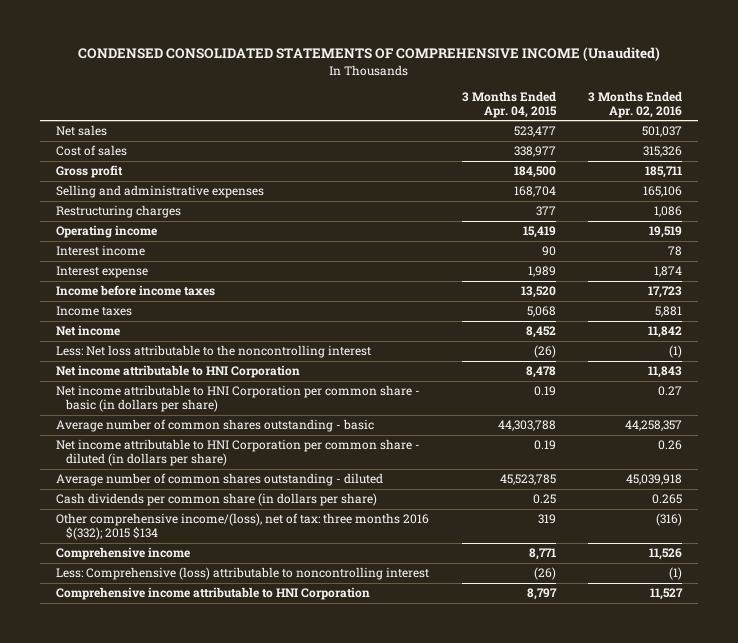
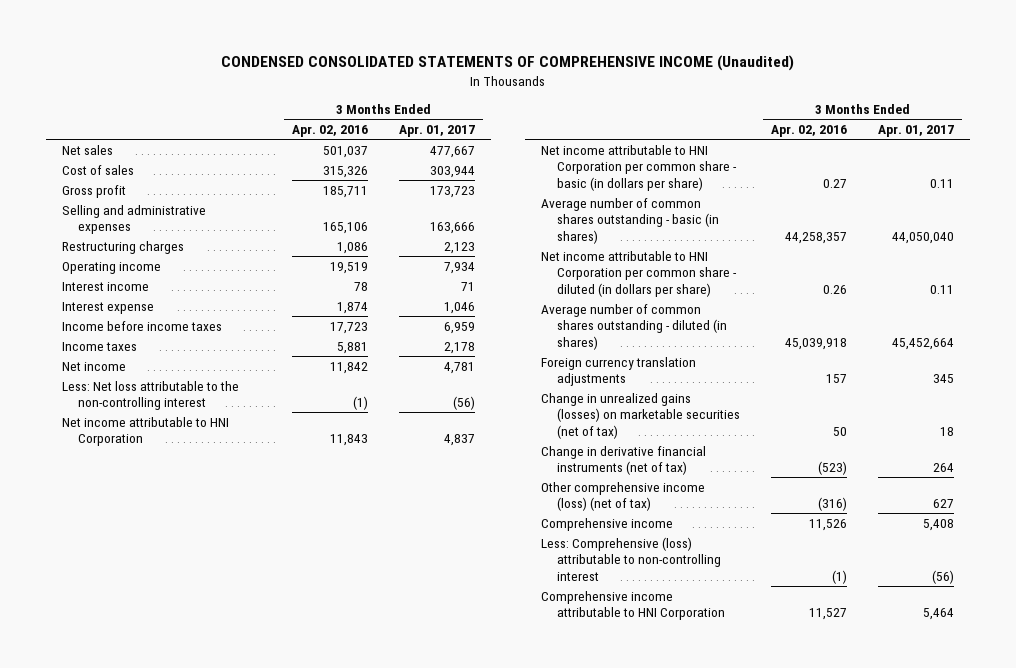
- | 3 Months Ended Apr. 04, 2015 | 3 Months Ended Apr. 02, 2016
+ | 3 Months Ended Apr. 02, 2016 | 3 Months Ended Apr. 01, 2017
- Less: Net loss attributable to the noncontrolling interest | (26) | (1)
+ Less: Net loss attributable to the non-controlling interest | (1) | (56)
- Average number of common shares outstanding - basic | 44,303,788 | 44,258,357
+ Average number of common shares outstanding - basic (in shares) | 44,258,357 | 44,050,040
- Average number of common shares outstanding - diluted | 45,523,785 | 45,039,918
- Cash dividends per common share (in dollars per share) | 0.25 | 0.265
- Other comprehensive income/(loss), net of tax: three months 2016 $(332); 2015 $134 | 319 | (316)
+ Average number of common shares outstanding - diluted (in shares) | 45,039,918 | 45,452,664
+ Foreign currency translation adjustments | 157 | 345
+ Change in unrealized gains (losses) on marketable securities (net of tax) | 50 | 18
+ Change in derivative financial instruments (net of tax) | (523) | 264
+ Other comprehensive income (loss) (net of tax) | (316) | 627
- Less: Comprehensive (loss) attributable to noncontrolling interest | (26) | (1)
+ Less: Comprehensive (loss) attributable to non-controlling interest | (1) | (56)

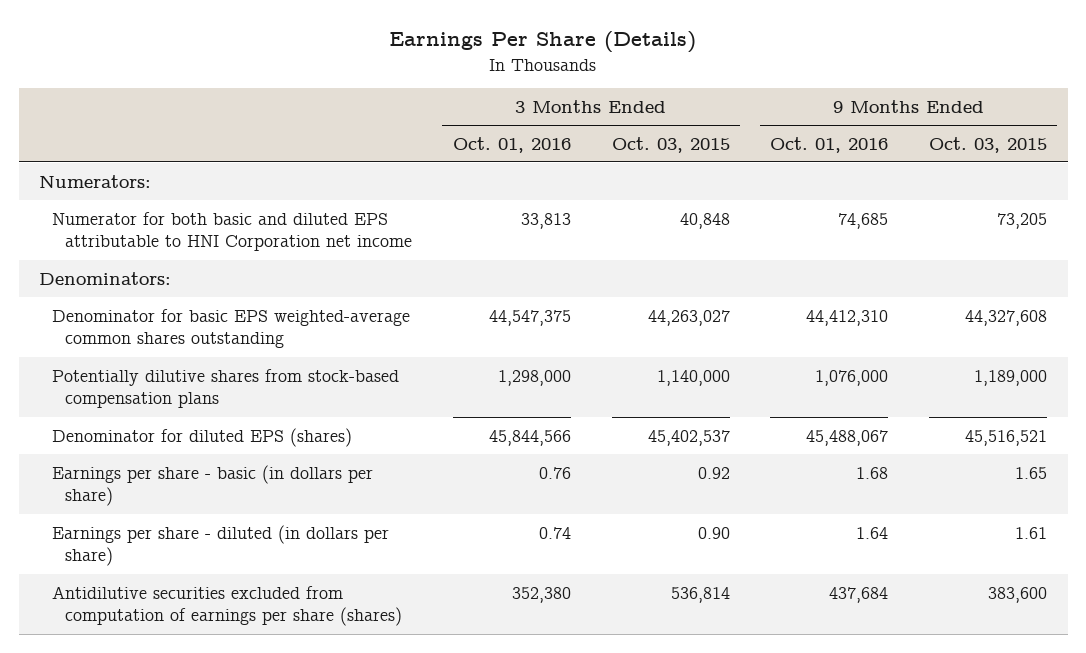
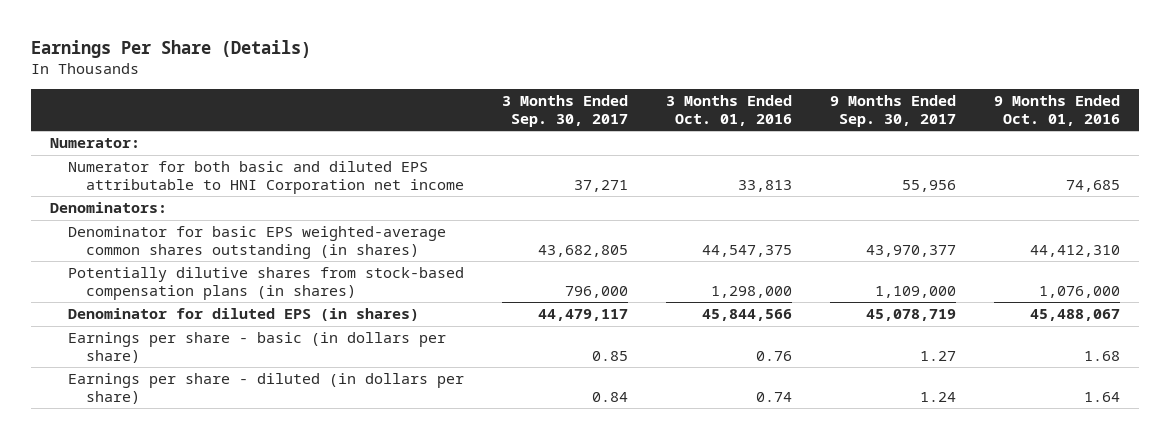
- | 3 Months Ended Oct. 01, 2016 | 3 Months Ended Oct. 03, 2015 | 9 Months Ended Oct. 01, 2016 | 9 Months Ended Oct. 03, 2015
+ | 3 Months Ended Sep. 30, 2017 | 3 Months Ended Oct. 01, 2016 | 9 Months Ended Sep. 30, 2017 | 9 Months Ended Oct. 01, 2016
- Numerators:
+ Numerator:
- Denominator for basic EPS weighted-average common shares outstanding | 44,547,375 | 44,263,027 | 44,412,310 | 44,327,608
- Potentially dilutive shares from stock-based compensation plans | 1,298,000 | 1,140,000 | 1,076,000 | 1,189,000
- Denominator for diluted EPS (shares) | 45,844,566 | 45,402,537 | 45,488,067 | 45,516,521
+ Denominator for basic EPS weighted-average common shares outstanding (in shares) | 43,682,805 | 44,547,375 | 43,970,377 | 44,412,310
+ Potentially dilutive shares from stock-based compensation plans (in shares) | 796,000 | 1,298,000 | 1,109,000 | 1,076,000
+ Denominator for diluted EPS (in shares) | 44,479,117 | 45,844,566 | 45,078,719 | 45,488,067
- Antidilutive securities excluded from computation of earnings per share (shares) | 352,380 | 536,814 | 437,684 | 383,600

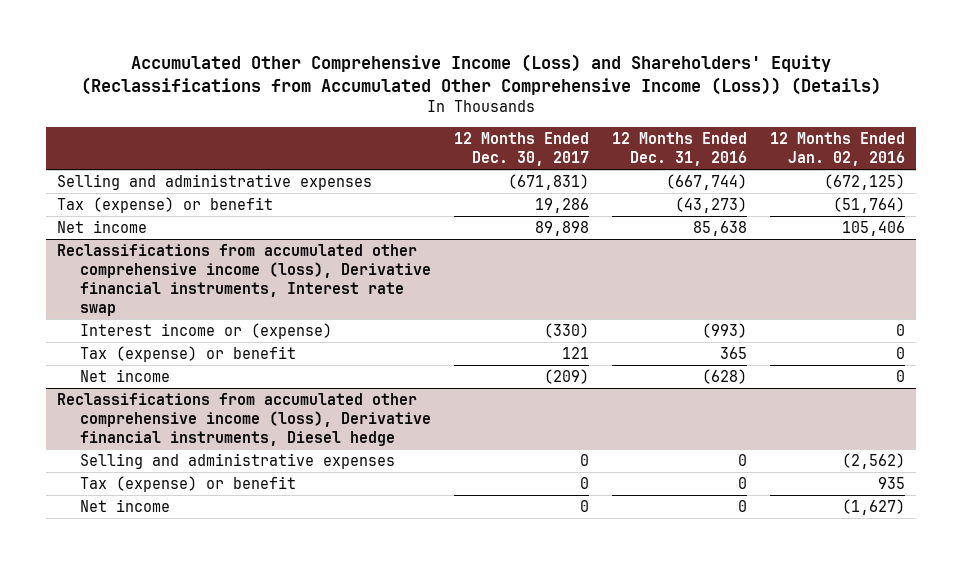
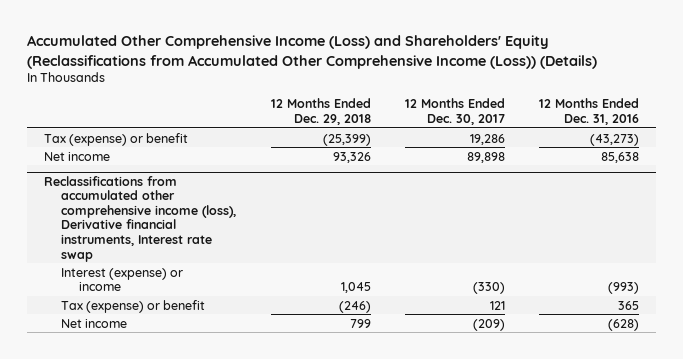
- | 12 Months Ended Dec. 30, 2017 | 12 Months Ended Dec. 31, 2016 | 12 Months Ended Jan. 02, 2016
+ | 12 Months Ended Dec. 29, 2018 | 12 Months Ended Dec. 30, 2017 | 12 Months Ended Dec. 31, 2016
- Selling and administrative expenses | (671,831) | (667,744) | (672,125)
@ Reclassifications from accumulated other comprehensive income (loss), Derivative financial instruments, Interest rate swap
- Interest income or (expense) | (330) | (993) | 0
+ Interest (expense) or income | 1,045 | (330) | (993)
- Reclassifications from accumulated other comprehensive income (loss), Derivative financial instruments, Diesel hedge
- Selling and administrative expenses | 0 | 0 | (2,562)
- Tax (expense) or benefit | 0 | 0 | 935
- Net income | 0 | 0 | (1,627)

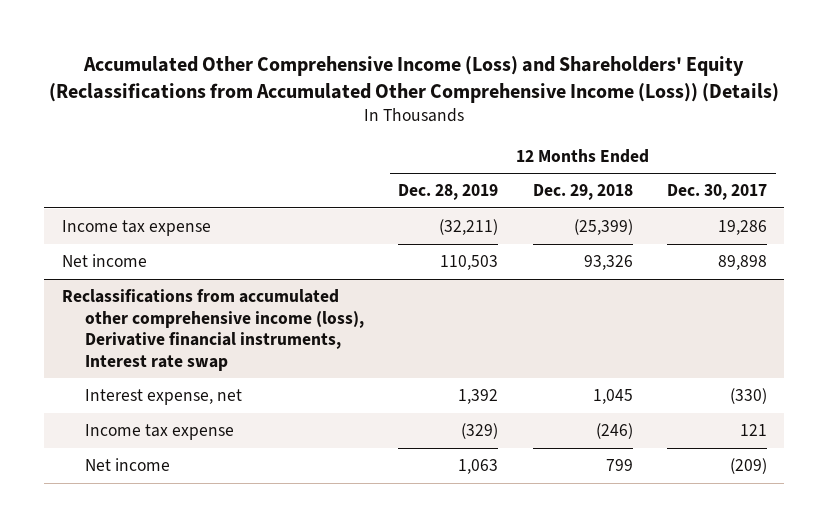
- | 12 Months Ended Dec. 29, 2018 | 12 Months Ended Dec. 30, 2017 | 12 Months Ended Dec. 31, 2016
+ | 12 Months Ended Dec. 28, 2019 | 12 Months Ended Dec. 29, 2018 | 12 Months Ended Dec. 30, 2017
- Tax (expense) or benefit | (25,399) | 19,286 | (43,273)
+ Income tax expense | (32,211) | (25,399) | 19,286
@ Reclassifications from accumulated other comprehensive income (loss), Derivative financial instruments, Interest rate swap
- Interest (expense) or income | 1,045 | (330) | (993)
- Tax (expense) or benefit | (246) | 121 | 365
+ Interest expense, net | 1,392 | 1,045 | (330)
+ Income tax expense | (329) | (246) | 121

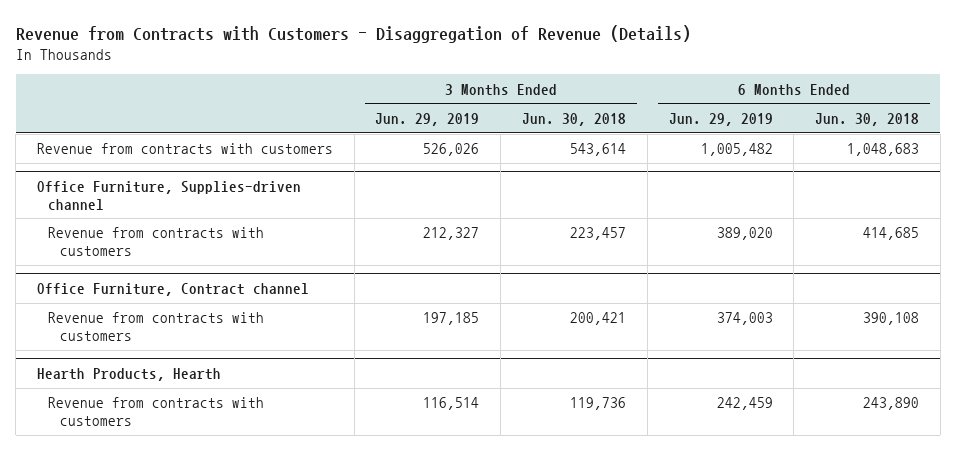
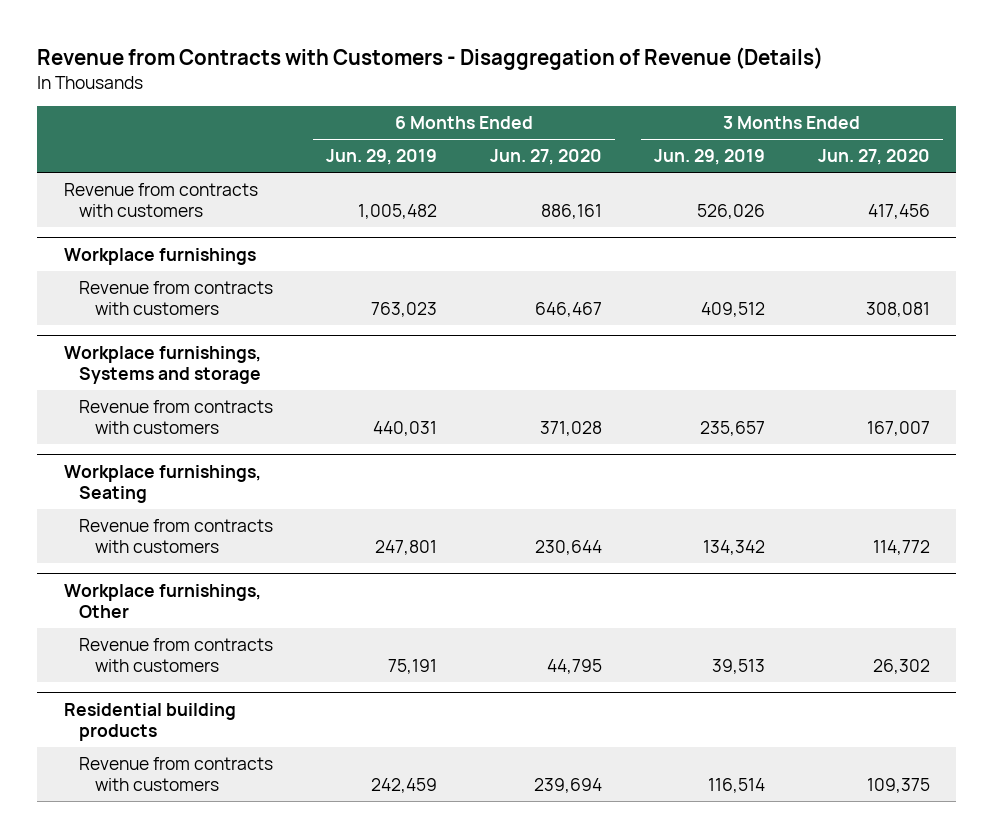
- | 3 Months Ended Jun. 29, 2019 | 3 Months Ended Jun. 30, 2018 | 6 Months Ended Jun. 29, 2019 | 6 Months Ended Jun. 30, 2018
+ | 6 Months Ended Jun. 29, 2019 | 6 Months Ended Jun. 27, 2020 | 3 Months Ended Jun. 29, 2019 | 3 Months Ended Jun. 27, 2020
- Office Furniture, Supplies-driven channel
- Revenue from contracts with customers | 212,327 | 223,457 | 389,020 | 414,685
- Office Furniture, Contract channel
- Revenue from contracts with customers | 197,185 | 200,421 | 374,003 | 390,108
- Hearth Products, Hearth
+ Workplace furnishings
+ Revenue from contracts with customers | 763,023 | 646,467 | 409,512 | 308,081
+ Workplace furnishings, Systems and storage
+ Revenue from contracts with customers | 440,031 | 371,028 | 235,657 | 167,007
+ Workplace furnishings, Seating
+ Revenue from contracts with customers | 247,801 | 230,644 | 134,342 | 114,772
+ Workplace furnishings, Other
+ Revenue from contracts with customers | 75,191 | 44,795 | 39,513 | 26,302
+ Residential building products

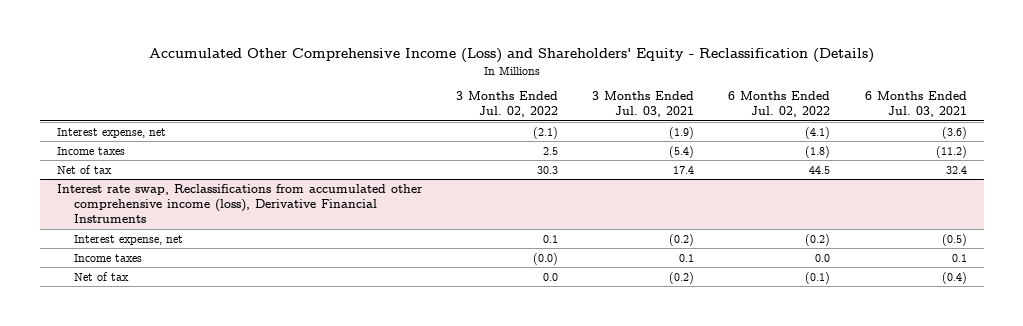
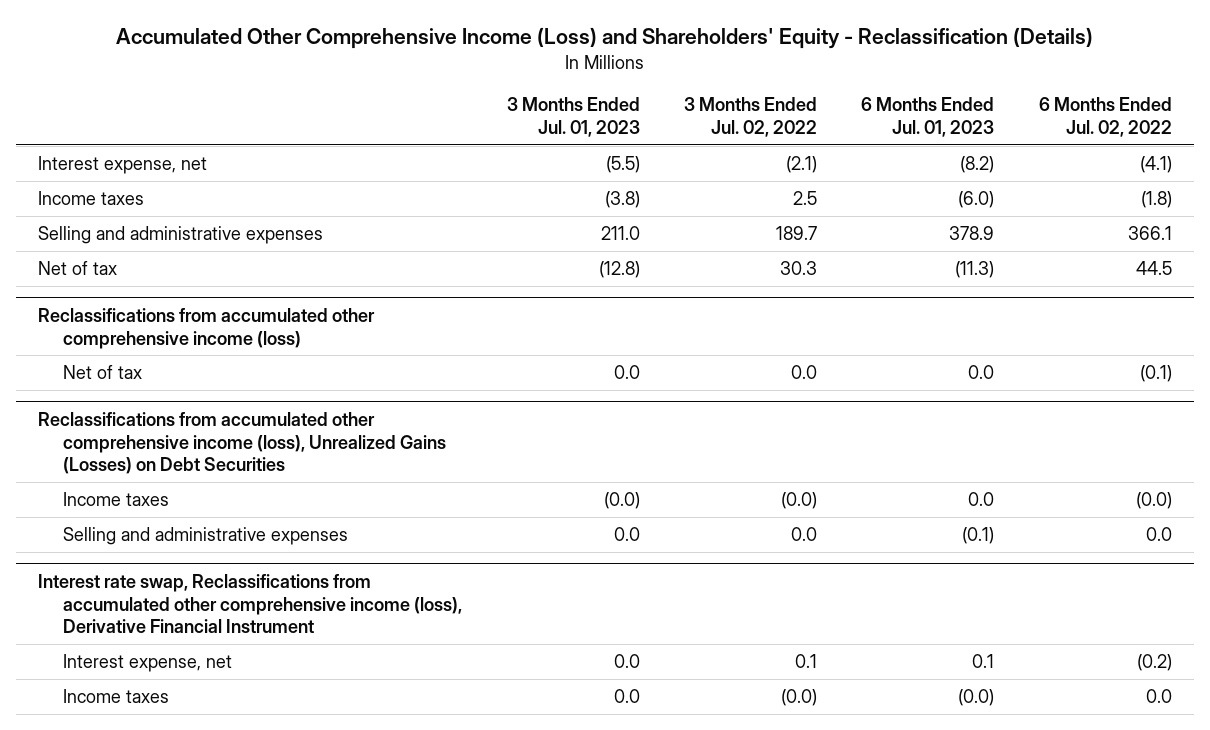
- | 3 Months Ended Jul. 02, 2022 | 3 Months Ended Jul. 03, 2021 | 6 Months Ended Jul. 02, 2022 | 6 Months Ended Jul. 03, 2021
+ | 3 Months Ended Jul. 01, 2023 | 3 Months Ended Jul. 02, 2022 | 6 Months Ended Jul. 01, 2023 | 6 Months Ended Jul. 02, 2022
+ Selling and administrative expenses | 211.0 | 189.7 | 378.9 | 366.1
- Interest rate swap, Reclassifications from accumulated other comprehensive income (loss), Derivative Financial Instruments
+ Reclassifications from accumulated other comprehensive income (loss)
+ Net of tax | 0.0 | 0.0 | 0.0 | (0.1)
+ Reclassifications from accumulated other comprehensive income (loss), Unrealized Gains (Losses) on Debt Securities
+ Income taxes | (0.0) | (0.0) | 0.0 | (0.0)
+ Selling and administrative expenses | 0.0 | 0.0 | (0.1) | 0.0
+ Interest rate swap, Reclassifications from accumulated other comprehensive income (loss), Derivative Financial Instrument
- Net of tax | 0.0 | (0.2) | (0.1) | (0.4)

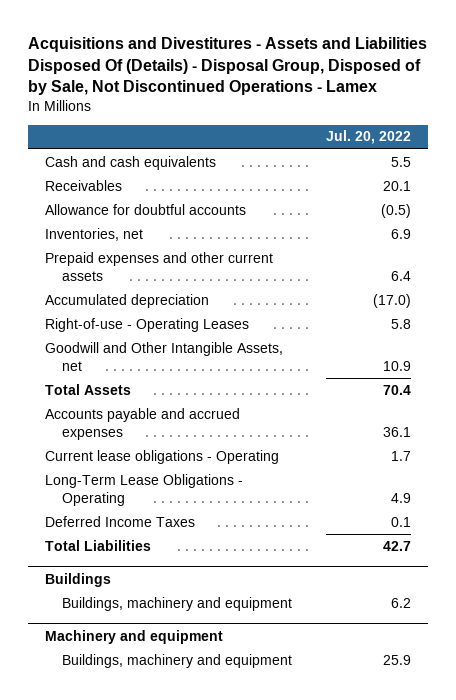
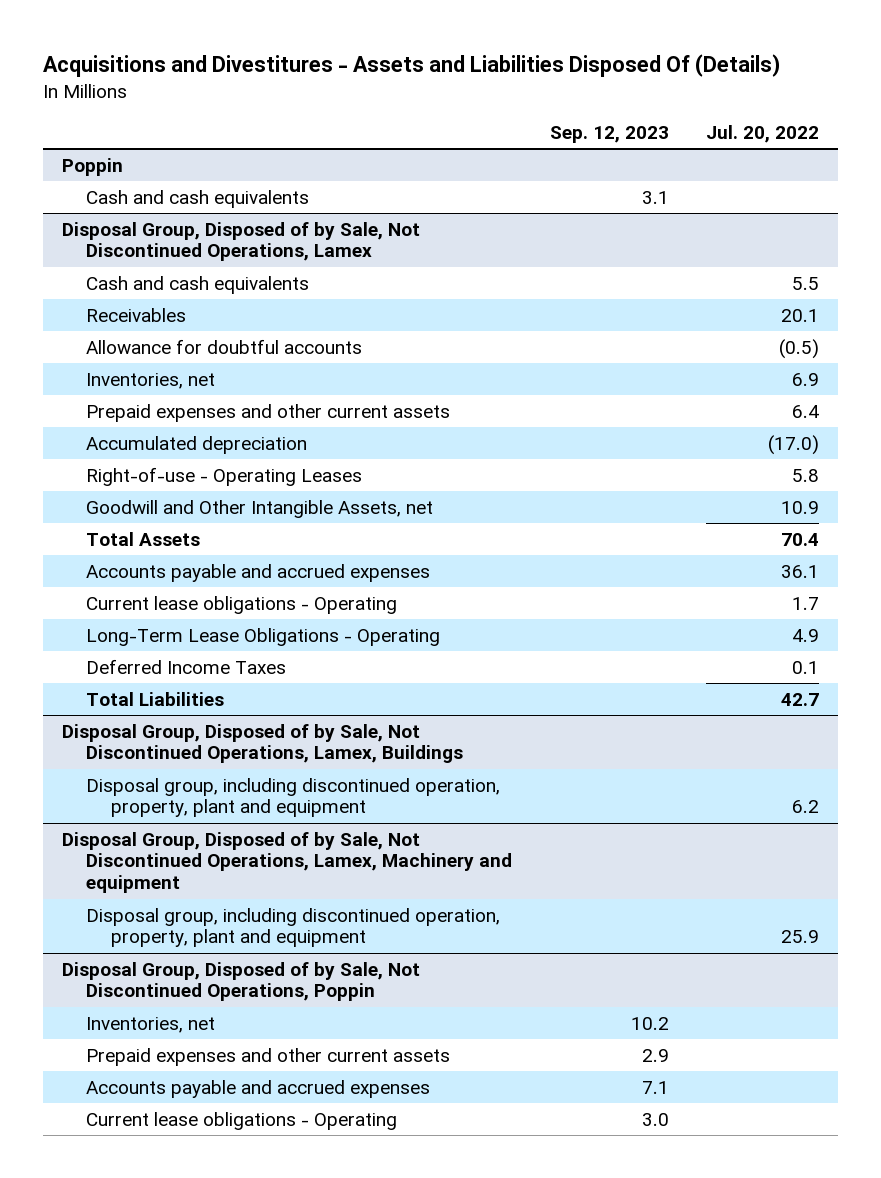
- Acquisitions and Divestitures - Assets and Liabilities Disposed Of (Details) - Disposal Group, Disposed of by Sale, Not Discontinued Operations - Lamex
+ Acquisitions and Divestitures - Assets and Liabilities Disposed Of (Details)
- | Jul. 20, 2022
+ | Sep. 12, 2023 | Jul. 20, 2022
+ Poppin
+ Cash and cash equivalents | 3.1 |
+ Disposal Group, Disposed of by Sale, Not Discontinued Operations, Lamex
- Buildings
- Buildings, machinery and equipment | 6.2
- Machinery and equipment
- Buildings, machinery and equipment | 25.9
+ Disposal Group, Disposed of by Sale, Not Discontinued Operations, Lamex, Buildings
+ Disposal group, including discontinued operation, property, plant and equipment | | 6.2
+ Disposal Group, Disposed of by Sale, Not Discontinued Operations, Lamex, Machinery and equipment
+ Disposal group, including discontinued operation, property, plant and equipment | | 25.9
+ Disposal Group, Disposed of by Sale, Not Discontinued Operations, Poppin
+ Inventories, net | 10.2 |
+ Prepaid expenses and other current assets | 2.9 |
+ Accounts payable and accrued expenses | 7.1 |
+ Current lease obligations - Operating | 3.0 |

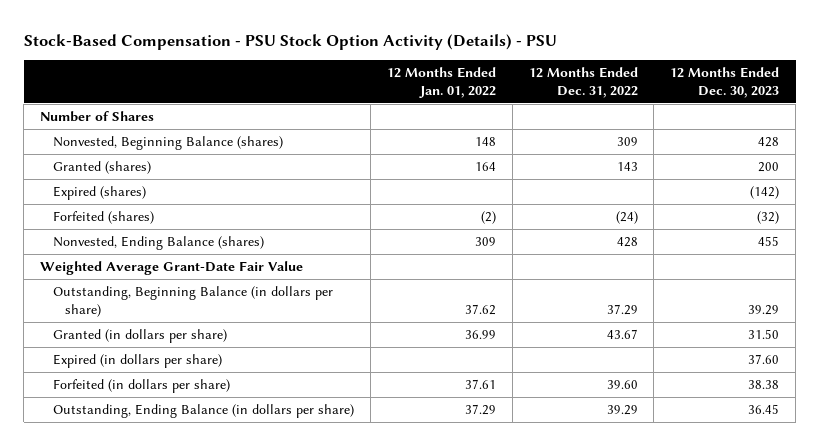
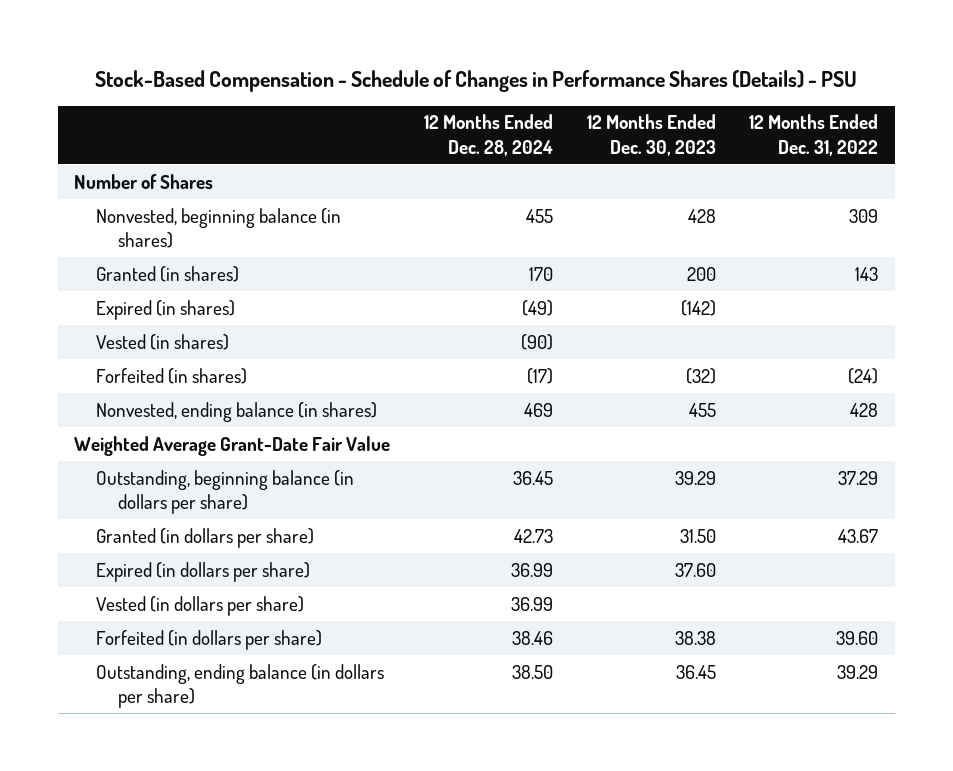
- Stock-Based Compensation - PSU Stock Option Activity (Details) - PSU
+ Stock-Based Compensation - Schedule of Changes in Performance Shares (Details) - PSU
- | 12 Months Ended Jan. 01, 2022 | 12 Months Ended Dec. 31, 2022 | 12 Months Ended Dec. 30, 2023
+ | 12 Months Ended Dec. 28, 2024 | 12 Months Ended Dec. 30, 2023 | 12 Months Ended Dec. 31, 2022
- Nonvested, Beginning Balance (shares) | 148 | 309 | 428
- Granted (shares) | 164 | 143 | 200
- Expired (shares) | | | (142)
- Forfeited (shares) | (2) | (24) | (32)
- Nonvested, Ending Balance (shares) | 309 | 428 | 455
+ Nonvested, beginning balance (in shares) | 455 | 428 | 309
+ Granted (in shares) | 170 | 200 | 143
+ Expired (in shares) | (49) | (142) |
+ Vested (in shares) | (90) | |
+ Forfeited (in shares) | (17) | (32) | (24)
+ Nonvested, ending balance (in shares) | 469 | 455 | 428
- Outstanding, Beginning Balance (in dollars per share) | 37.62 | 37.29 | 39.29
+ Outstanding, beginning balance (in dollars per share) | 36.45 | 39.29 | 37.29
+ Vested (in dollars per share) | 36.99 | |
- Outstanding, Ending Balance (in dollars per share) | 37.29 | 39.29 | 36.45
+ Outstanding, ending balance (in dollars per share) | 38.50 | 36.45 | 39.29

